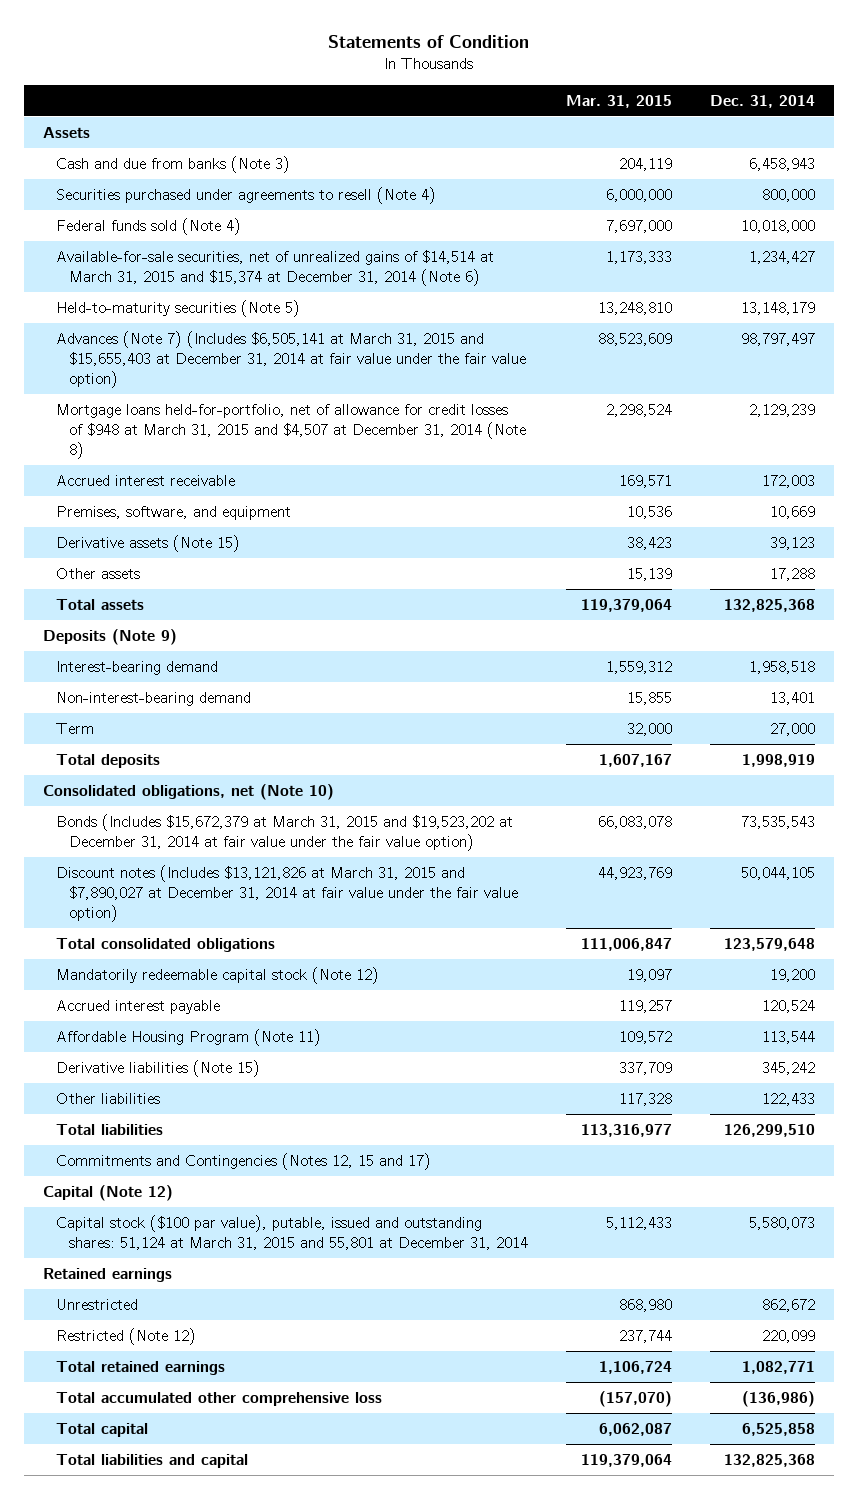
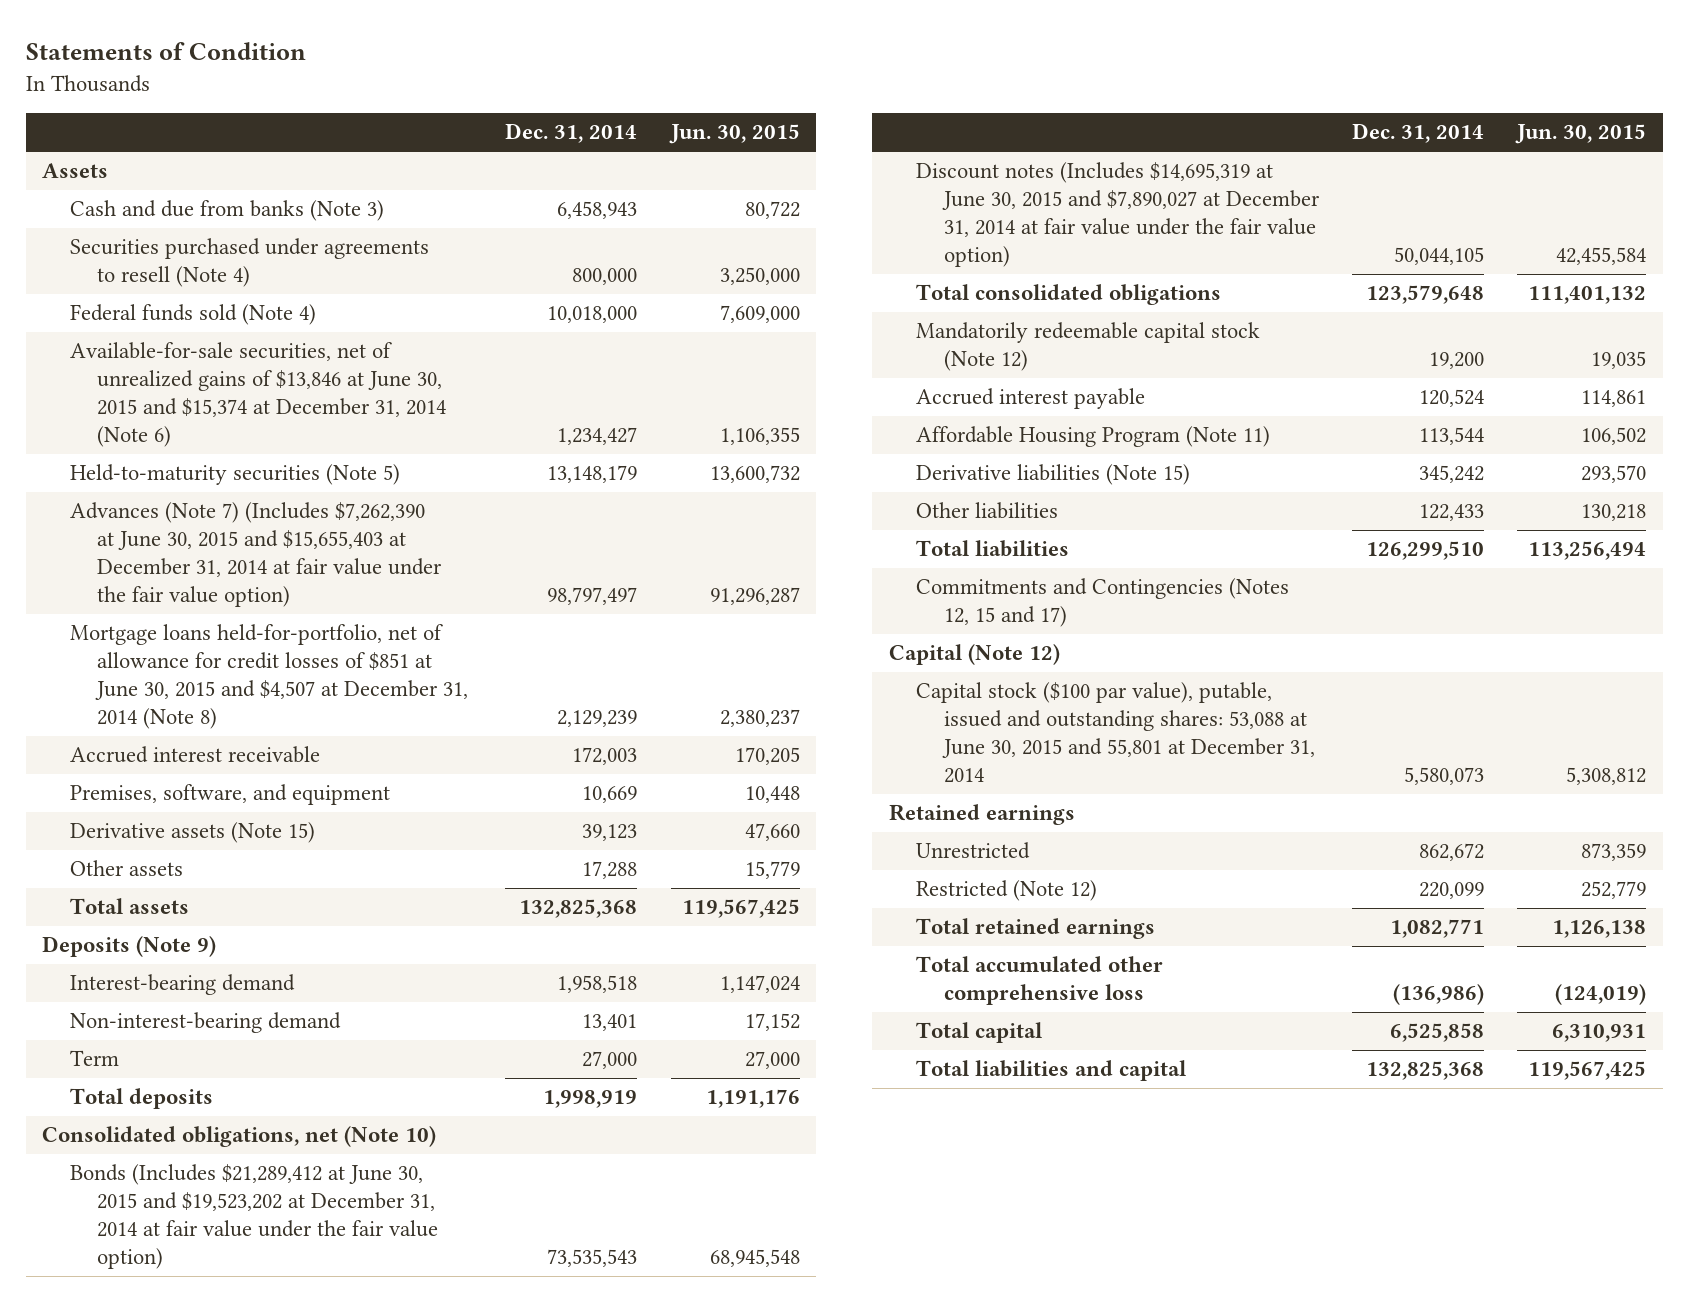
- | Mar. 31, 2015 | Dec. 31, 2014
+ | Dec. 31, 2014 | Jun. 30, 2015
- Available-for-sale securities, net of unrealized gains of $14,514 at March 31, 2015 and $15,374 at December 31, 2014 (Note 6) | 1,173,333 | 1,234,427
+ Available-for-sale securities, net of unrealized gains of $13,846 at June 30, 2015 and $15,374 at December 31, 2014 (Note 6) | 1,234,427 | 1,106,355
- Advances (Note 7) (Includes $6,505,141 at March 31, 2015 and $15,655,403 at December 31, 2014 at fair value under the fair value option) | 88,523,609 | 98,797,497
- Mortgage loans held-for-portfolio, net of allowance for credit losses of $948 at March 31, 2015 and $4,507 at December 31, 2014 (Note 8) | 2,298,524 | 2,129,239
+ Advances (Note 7) (Includes $7,262,390 at June 30, 2015 and $15,655,403 at December 31, 2014 at fair value under the fair value option) | 98,797,497 | 91,296,287
+ Mortgage loans held-for-portfolio, net of allowance for credit losses of $851 at June 30, 2015 and $4,507 at December 31, 2014 (Note 8) | 2,129,239 | 2,380,237
- Bonds (Includes $15,672,379 at March 31, 2015 and $19,523,202 at December 31, 2014 at fair value under the fair value option) | 66,083,078 | 73,535,543
- Discount notes (Includes $13,121,826 at March 31, 2015 and $7,890,027 at December 31, 2014 at fair value under the fair value option) | 44,923,769 | 50,044,105
+ Bonds (Includes $21,289,412 at June 30, 2015 and $19,523,202 at December 31, 2014 at fair value under the fair value option) | 73,535,543 | 68,945,548
+ Discount notes (Includes $14,695,319 at June 30, 2015 and $7,890,027 at December 31, 2014 at fair value under the fair value option) | 50,044,105 | 42,455,584
- Capital stock ($100 par value), putable, issued and outstanding shares: 51,124 at March 31, 2015 and 55,801 at December 31, 2014 | 5,112,433 | 5,580,073
+ Capital stock ($100 par value), putable, issued and outstanding shares: 53,088 at June 30, 2015 and 55,801 at December 31, 2014 | 5,580,073 | 5,308,812

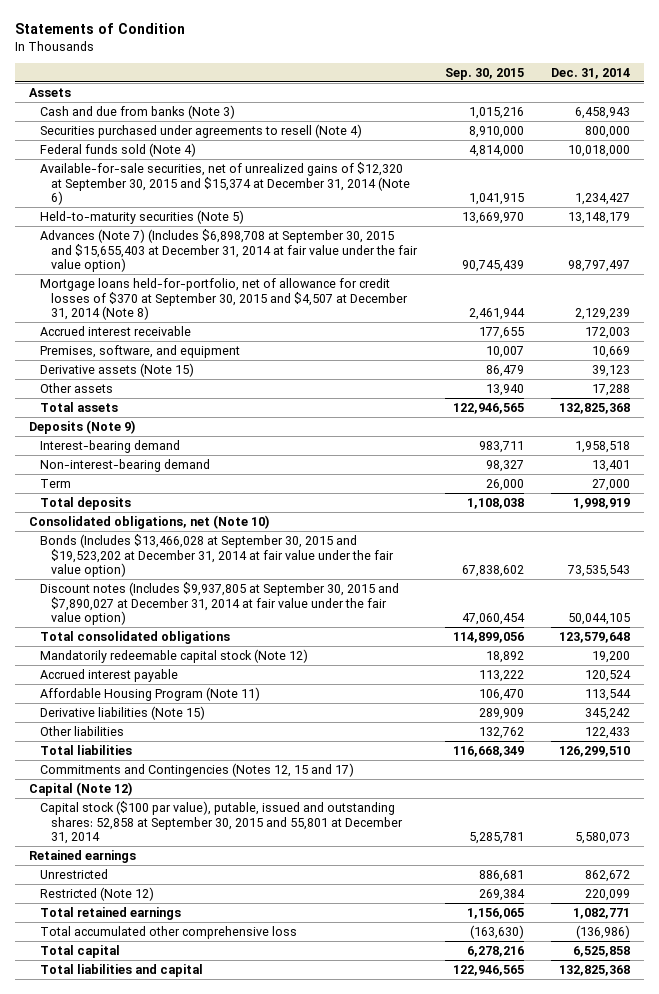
- | Dec. 31, 2014 | Jun. 30, 2015
+ | Sep. 30, 2015 | Dec. 31, 2014
- Available-for-sale securities, net of unrealized gains of $13,846 at June 30, 2015 and $15,374 at December 31, 2014 (Note 6) | 1,234,427 | 1,106,355
+ Available-for-sale securities, net of unrealized gains of $12,320 at September 30, 2015 and $15,374 at December 31, 2014 (Note 6) | 1,041,915 | 1,234,427
- Advances (Note 7) (Includes $7,262,390 at June 30, 2015 and $15,655,403 at December 31, 2014 at fair value under the fair value option) | 98,797,497 | 91,296,287
- Mortgage loans held-for-portfolio, net of allowance for credit losses of $851 at June 30, 2015 and $4,507 at December 31, 2014 (Note 8) | 2,129,239 | 2,380,237
+ Advances (Note 7) (Includes $6,898,708 at September 30, 2015 and $15,655,403 at December 31, 2014 at fair value under the fair value option) | 90,745,439 | 98,797,497
+ Mortgage loans held-for-portfolio, net of allowance for credit losses of $370 at September 30, 2015 and $4,507 at December 31, 2014 (Note 8) | 2,461,944 | 2,129,239
- Bonds (Includes $21,289,412 at June 30, 2015 and $19,523,202 at December 31, 2014 at fair value under the fair value option) | 73,535,543 | 68,945,548
- Discount notes (Includes $14,695,319 at June 30, 2015 and $7,890,027 at December 31, 2014 at fair value under the fair value option) | 50,044,105 | 42,455,584
+ Bonds (Includes $13,466,028 at September 30, 2015 and $19,523,202 at December 31, 2014 at fair value under the fair value option) | 67,838,602 | 73,535,543
+ Discount notes (Includes $9,937,805 at September 30, 2015 and $7,890,027 at December 31, 2014 at fair value under the fair value option) | 47,060,454 | 50,044,105
- Capital stock ($100 par value), putable, issued and outstanding shares: 53,088 at June 30, 2015 and 55,801 at December 31, 2014 | 5,580,073 | 5,308,812
+ Capital stock ($100 par value), putable, issued and outstanding shares: 52,858 at September 30, 2015 and 55,801 at December 31, 2014 | 5,285,781 | 5,580,073

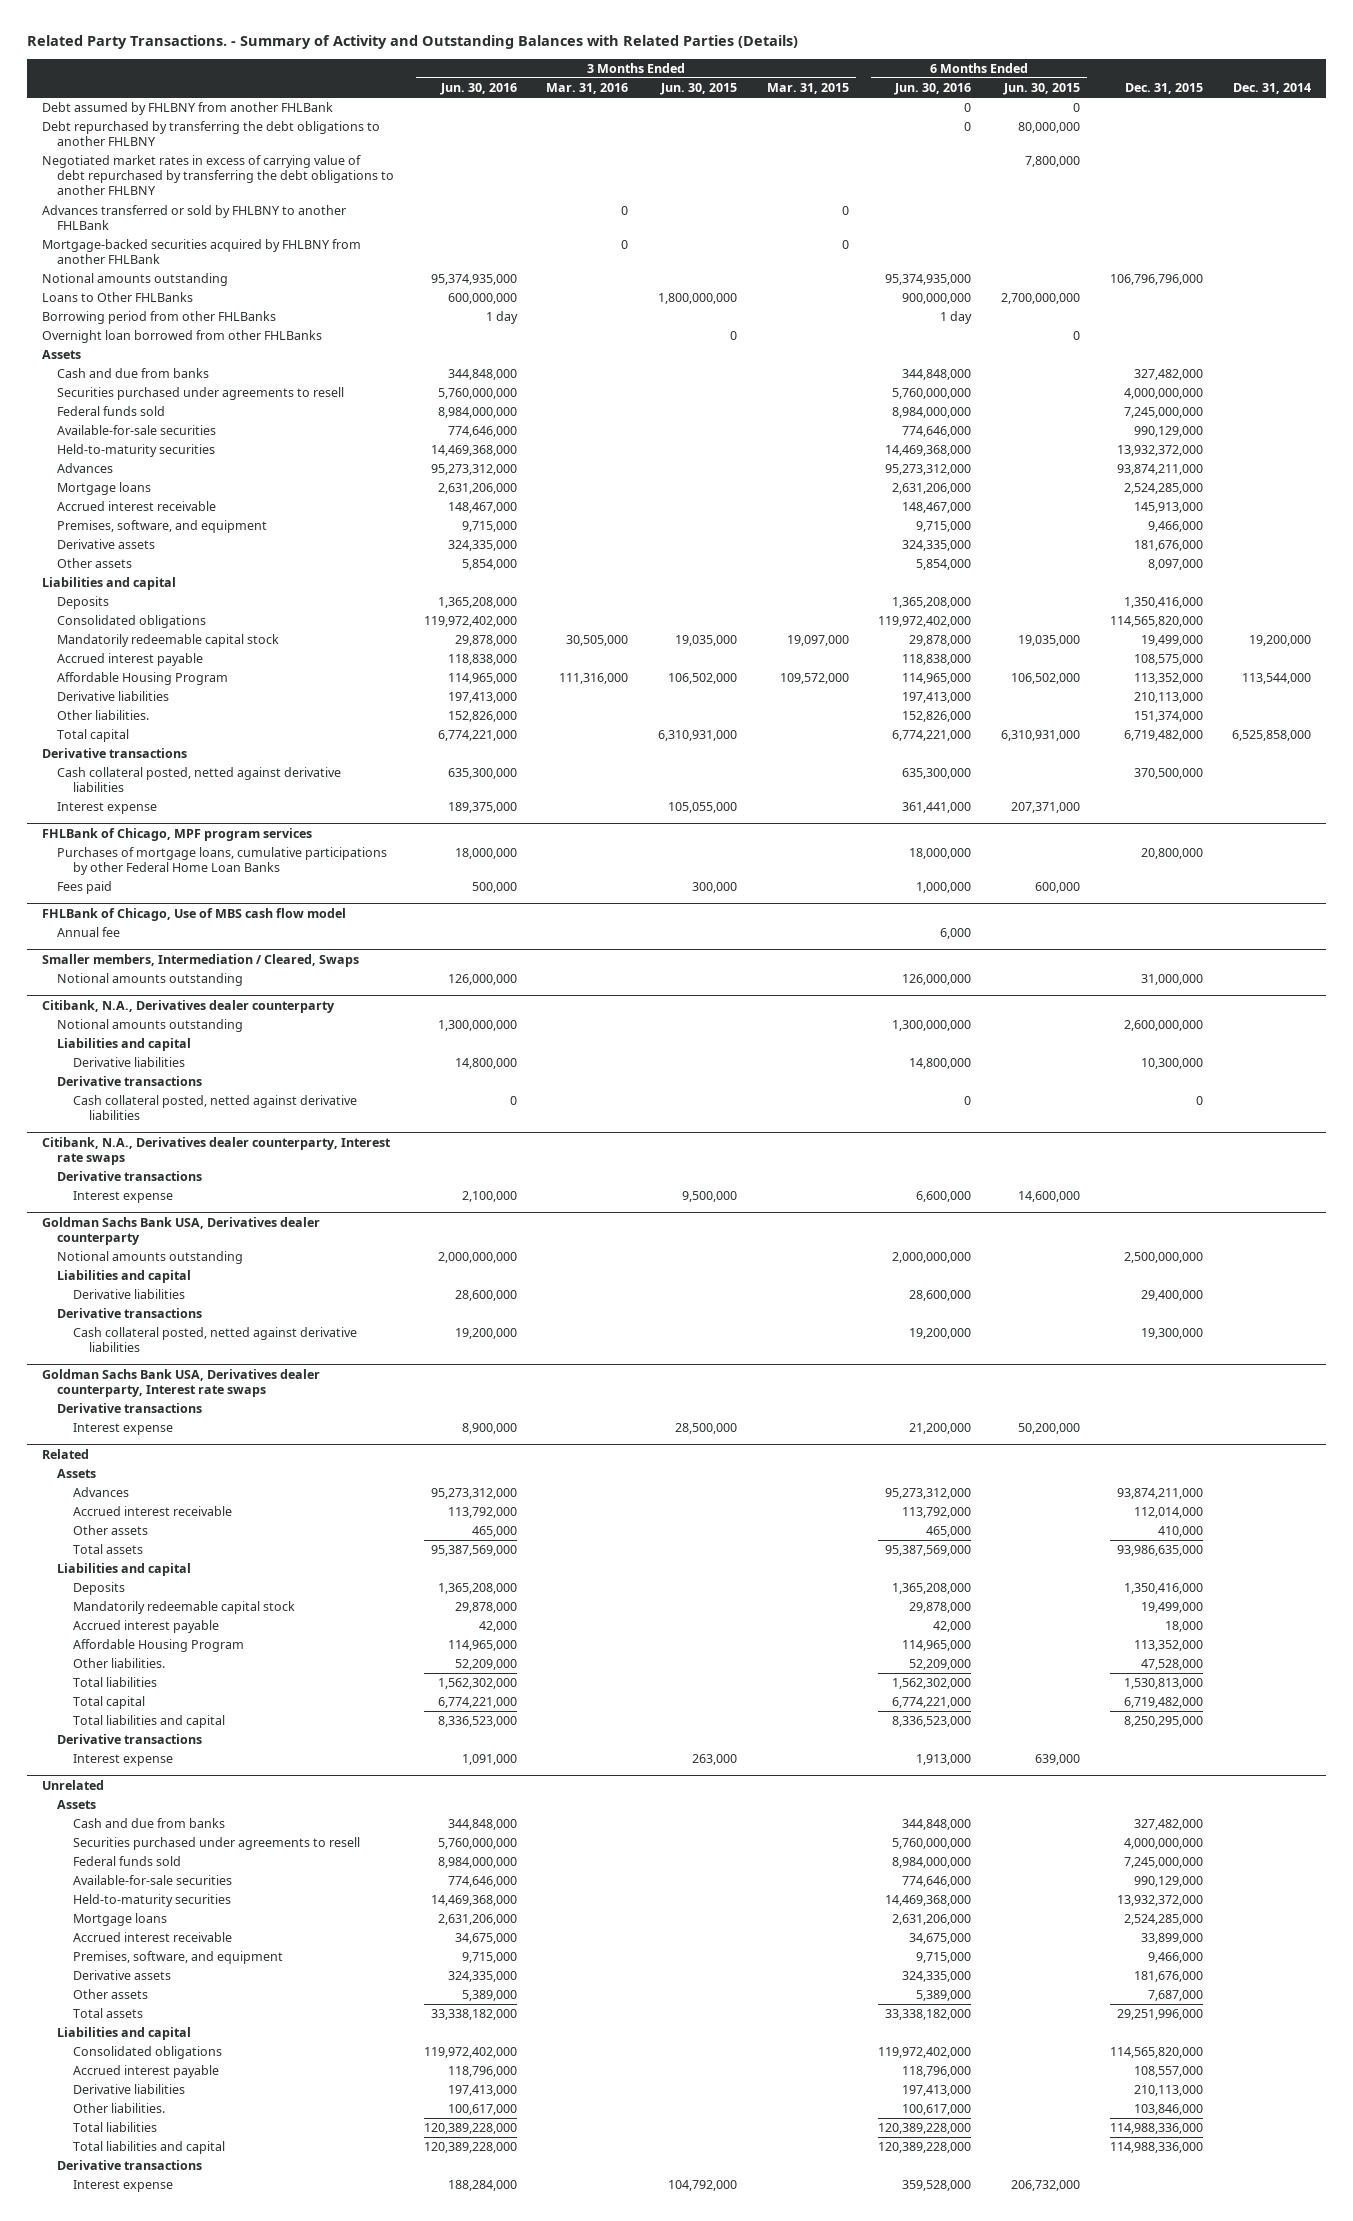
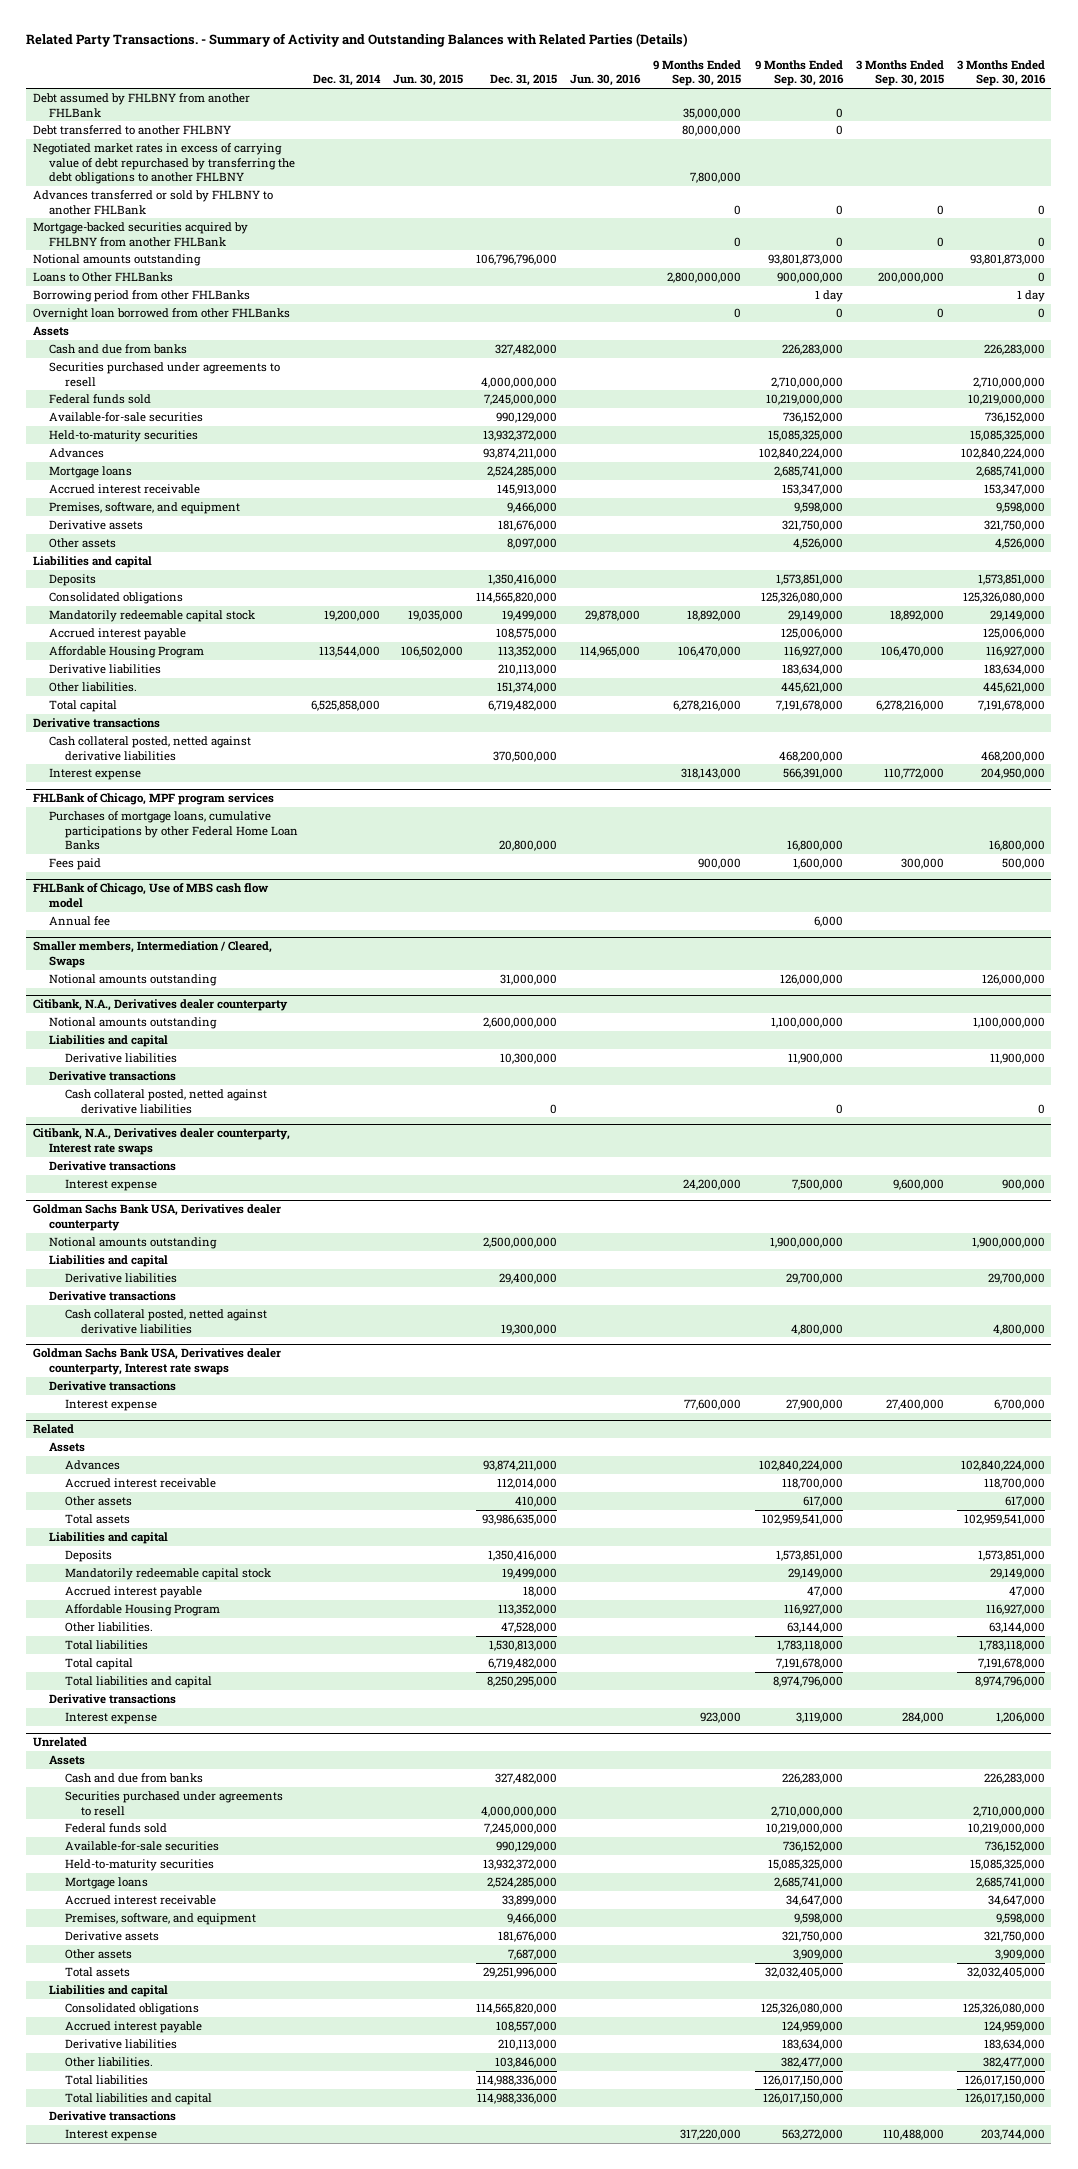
- | 3 Months Ended Jun. 30, 2016 | 3 Months Ended Mar. 31, 2016 | 3 Months Ended Jun. 30, 2015 | 3 Months Ended Mar. 31, 2015 | 6 Months Ended Jun. 30, 2016 | 6 Months Ended Jun. 30, 2015 | Dec. 31, 2015 | Dec. 31, 2014
+ | Dec. 31, 2014 | Jun. 30, 2015 | Dec. 31, 2015 | Jun. 30, 2016 | 9 Months Ended Sep. 30, 2015 | 9 Months Ended Sep. 30, 2016 | 3 Months Ended Sep. 30, 2015 | 3 Months Ended Sep. 30, 2016
- Debt repurchased by transferring the debt obligations to another FHLBNY | | | | | 0 | 80,000,000 | |
+ Debt transferred to another FHLBNY | | | | | 80,000,000 | 0 | |

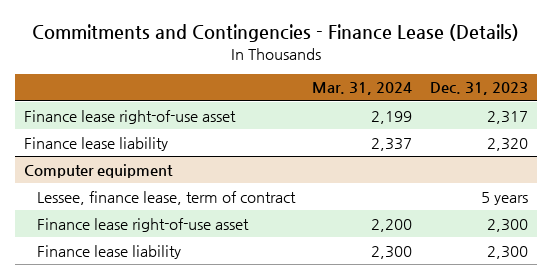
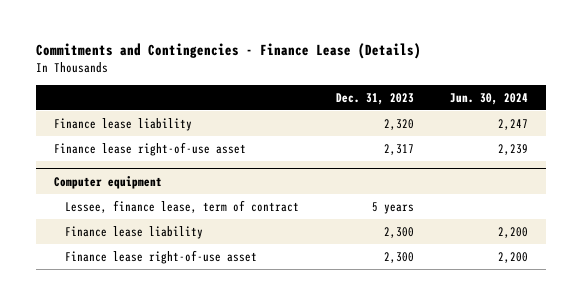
- | Mar. 31, 2024 | Dec. 31, 2023
+ | Dec. 31, 2023 | Jun. 30, 2024
moved down: Finance lease right-of-use asset | 2,317 | 2,239
@ Computer equipment
moved down: Finance lease right-of-use asset | 2,300 | 2,200

